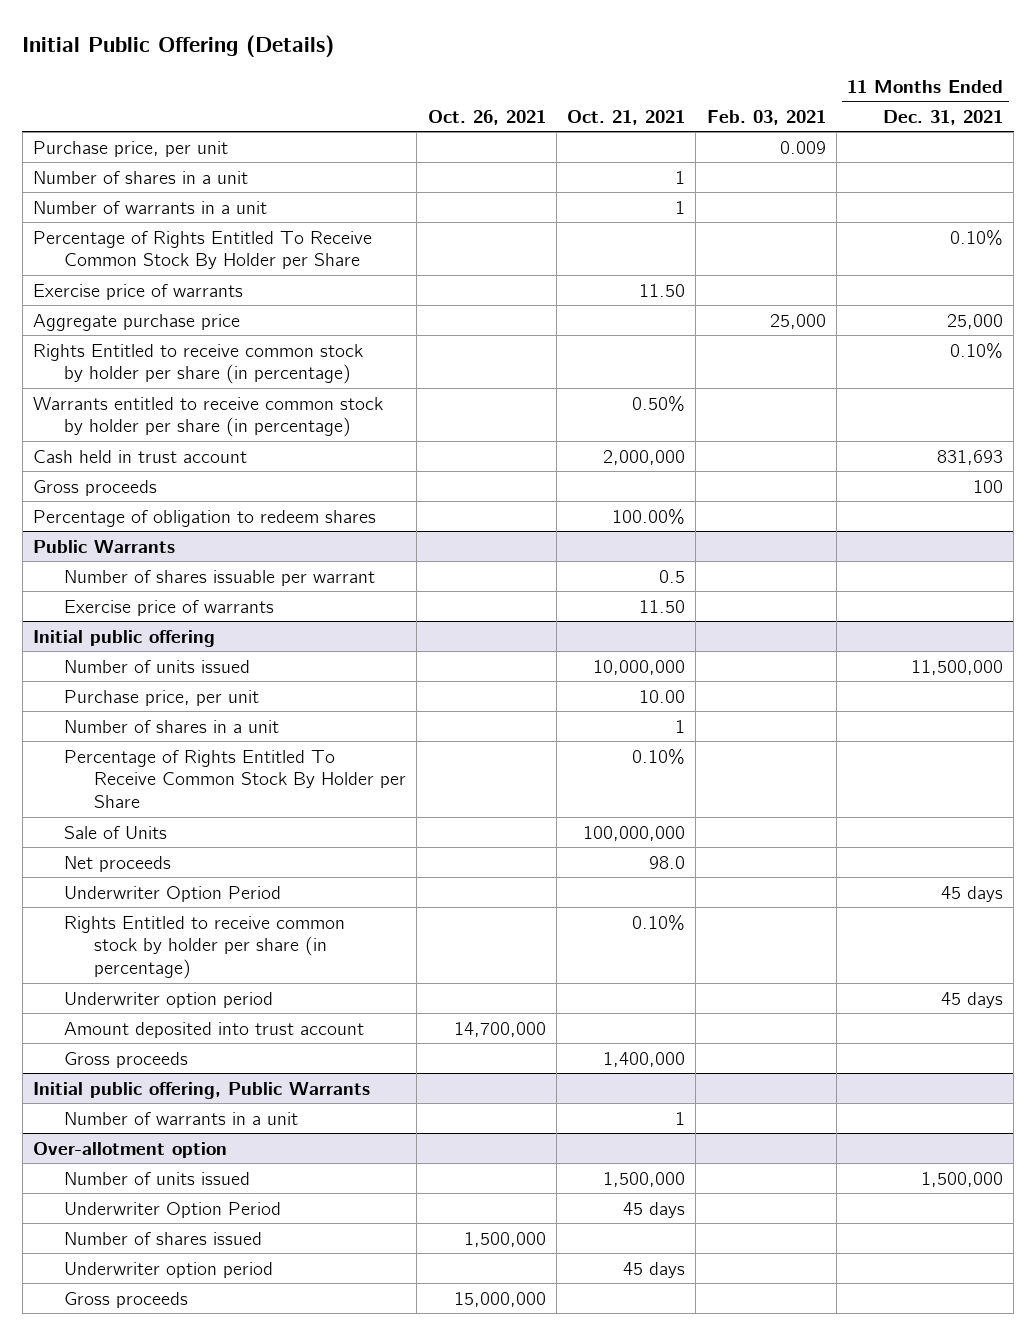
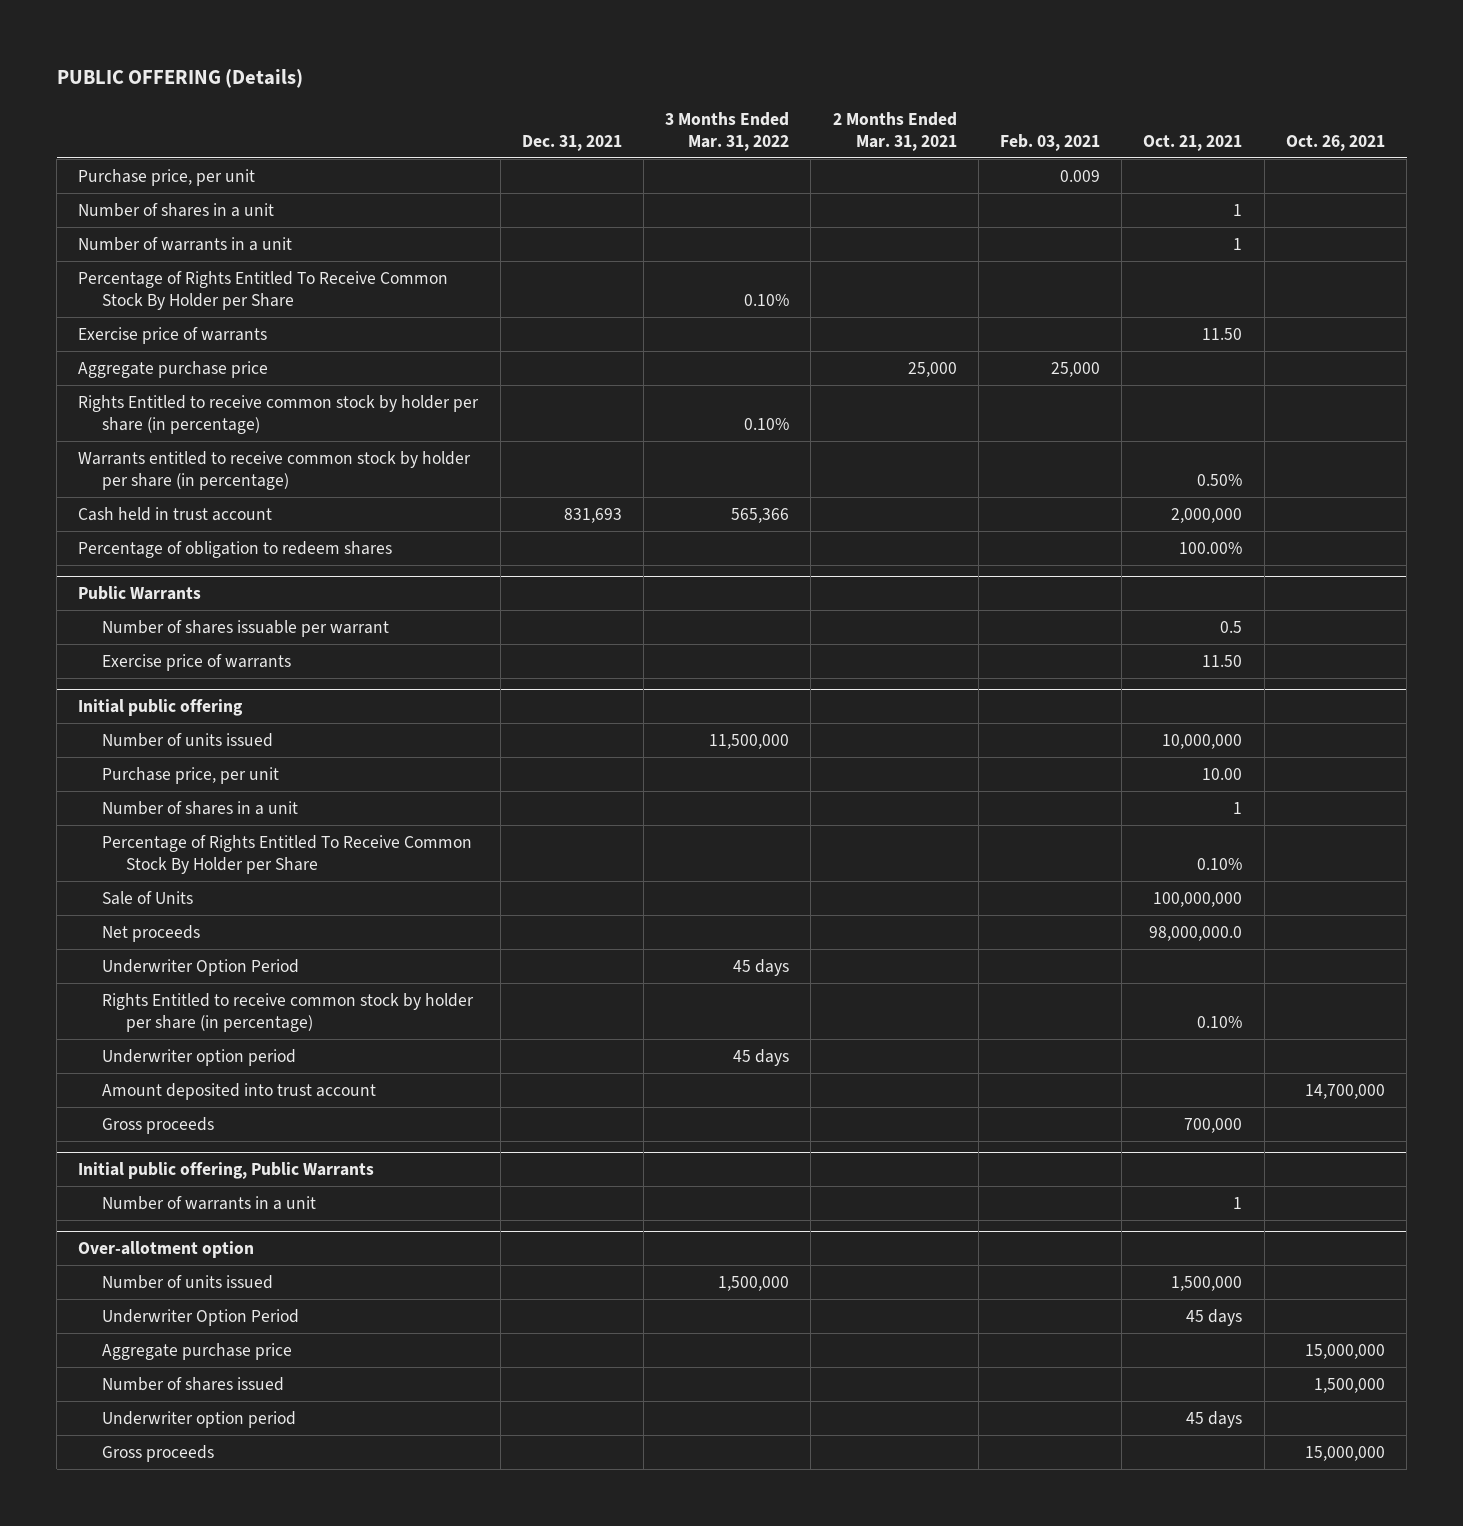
- Initial Public Offering (Details)
+ PUBLIC OFFERING (Details)
- | Oct. 26, 2021 | Oct. 21, 2021 | Feb. 03, 2021 | 11 Months Ended Dec. 31, 2021
+ | Dec. 31, 2021 | 3 Months Ended Mar. 31, 2022 | 2 Months Ended Mar. 31, 2021 | Feb. 03, 2021 | Oct. 21, 2021 | Oct. 26, 2021
- Gross proceeds | | | | 100
@ Initial public offering
- Net proceeds | | 98.0 | |
+ Net proceeds | | | | | 98,000,000.0 |
- Gross proceeds | | 1,400,000 | |
+ Gross proceeds | | | | | 700,000 |
@ Over-allotment option
+ Aggregate purchase price | | | | | | 15,000,000

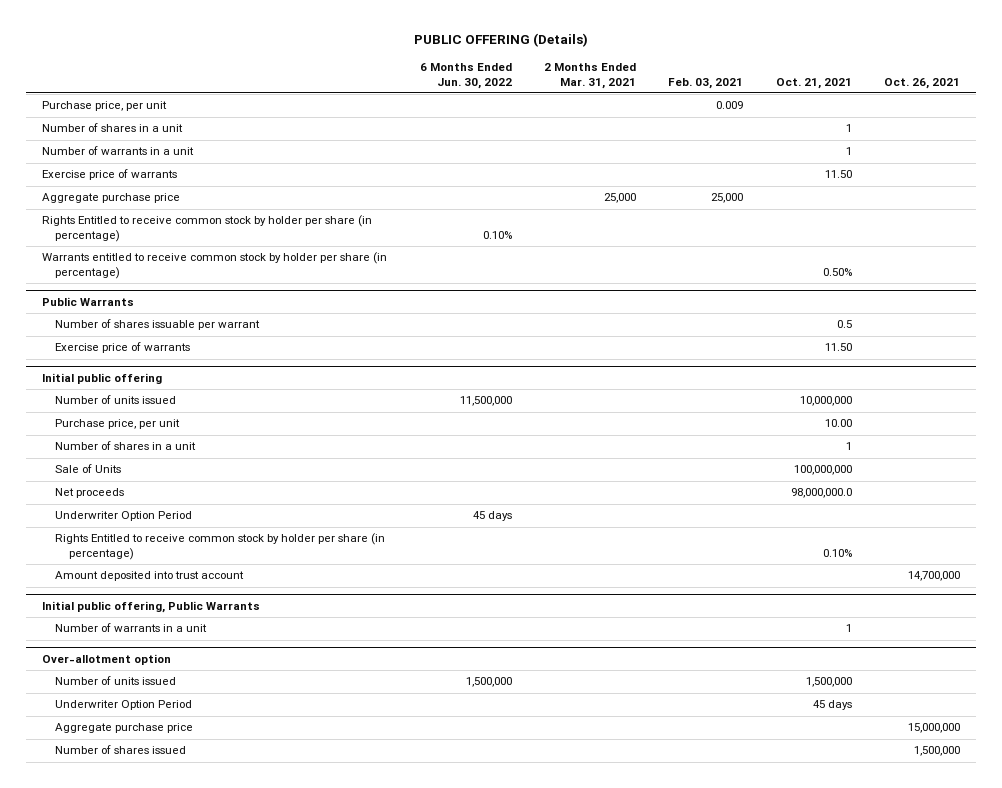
- | Dec. 31, 2021 | 3 Months Ended Mar. 31, 2022 | 2 Months Ended Mar. 31, 2021 | Feb. 03, 2021 | Oct. 21, 2021 | Oct. 26, 2021
+ | 6 Months Ended Jun. 30, 2022 | 2 Months Ended Mar. 31, 2021 | Feb. 03, 2021 | Oct. 21, 2021 | Oct. 26, 2021
- Percentage of Rights Entitled To Receive Common Stock By Holder per Share | | 0.10% | | | |
- Cash held in trust account | 831,693 | 565,366 | | | 2,000,000 |
- Percentage of obligation to redeem shares | | | | | 100.00% |
@ Initial public offering
- Percentage of Rights Entitled To Receive Common Stock By Holder per Share | | | | | 0.10% |
- Underwriter option period | | 45 days | | | |
- Gross proceeds | | | | | 700,000 |
@ Over-allotment option
- Underwriter option period | | | | | 45 days |
- Gross proceeds | | | | | | 15,000,000

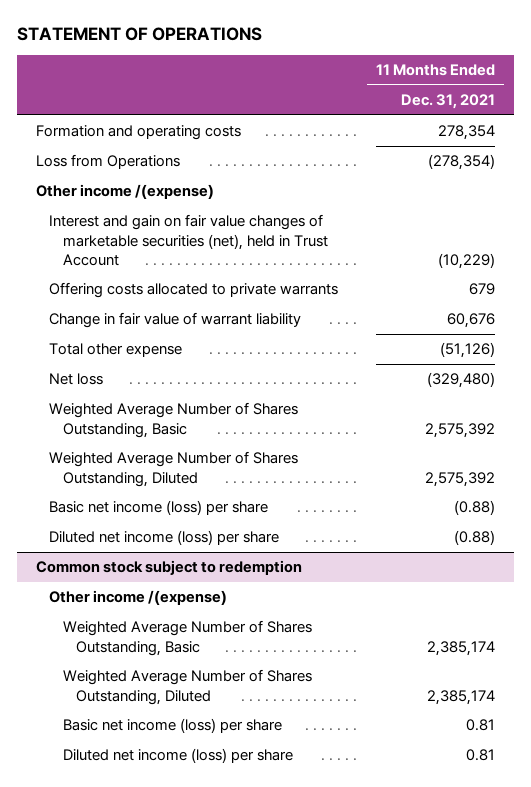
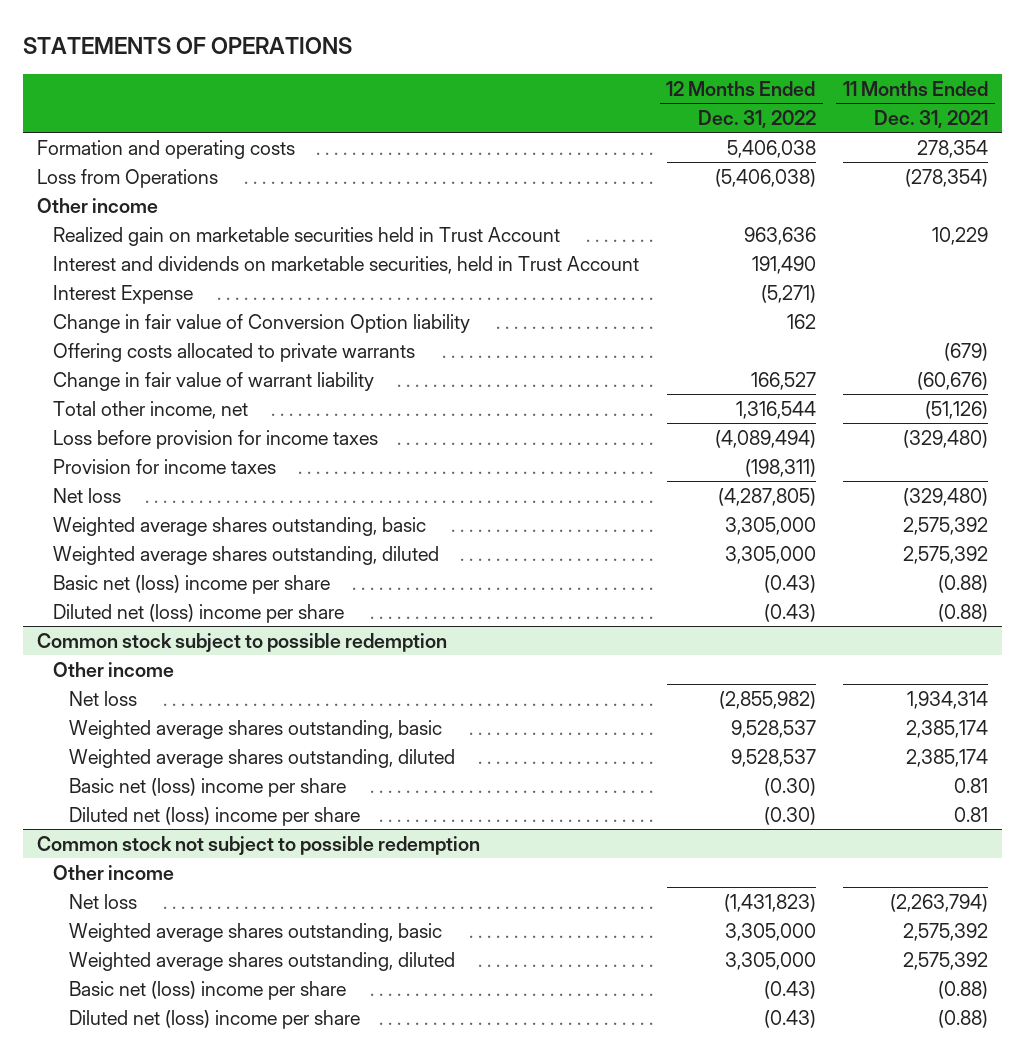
- STATEMENT OF OPERATIONS
+ STATEMENTS OF OPERATIONS
- | 11 Months Ended Dec. 31, 2021
+ | 12 Months Ended Dec. 31, 2022 | 11 Months Ended Dec. 31, 2021
- Other income /(expense)
- Interest and gain on fair value changes of marketable securities (net), held in Trust Account | (10,229)
- Offering costs allocated to private warrants | 679
- Change in fair value of warrant liability | 60,676
- Total other expense | (51,126)
+ Other income
+ Realized gain on marketable securities held in Trust Account | 963,636 | 10,229
+ Interest and dividends on marketable securities, held in Trust Account | 191,490 |
+ Interest Expense | (5,271) |
+ Change in fair value of Conversion Option liability | 162 |
+ Offering costs allocated to private warrants | | (679)
+ Change in fair value of warrant liability | 166,527 | (60,676)
+ Total other income, net | 1,316,544 | (51,126)
+ Loss before provision for income taxes | (4,089,494) | (329,480)
+ Provision for income taxes | (198,311) |
- Weighted Average Number of Shares Outstanding, Basic | 2,575,392
- Weighted Average Number of Shares Outstanding, Diluted | 2,575,392
- Basic net income (loss) per share | (0.88)
- Diluted net income (loss) per share | (0.88)
- Common stock subject to redemption
- Other income /(expense)
- Weighted Average Number of Shares Outstanding, Basic | 2,385,174
- Weighted Average Number of Shares Outstanding, Diluted | 2,385,174
- Basic net income (loss) per share | 0.81
- Diluted net income (loss) per share | 0.81
+ Weighted average shares outstanding, basic | 3,305,000 | 2,575,392
+ Weighted average shares outstanding, diluted | 3,305,000 | 2,575,392
+ Basic net (loss) income per share | (0.43) | (0.88)
+ Diluted net (loss) income per share | (0.43) | (0.88)
+ Common stock subject to possible redemption
+ Other income
+ Net loss | (2,855,982) | 1,934,314
+ Weighted average shares outstanding, basic | 9,528,537 | 2,385,174
+ Weighted average shares outstanding, diluted | 9,528,537 | 2,385,174
+ Basic net (loss) income per share | (0.30) | 0.81
+ Diluted net (loss) income per share | (0.30) | 0.81
+ Common stock not subject to possible redemption
+ Other income
+ Net loss | (1,431,823) | (2,263,794)
+ Weighted average shares outstanding, basic | 3,305,000 | 2,575,392
+ Weighted average shares outstanding, diluted | 3,305,000 | 2,575,392
+ Basic net (loss) income per share | (0.43) | (0.88)
+ Diluted net (loss) income per share | (0.43) | (0.88)

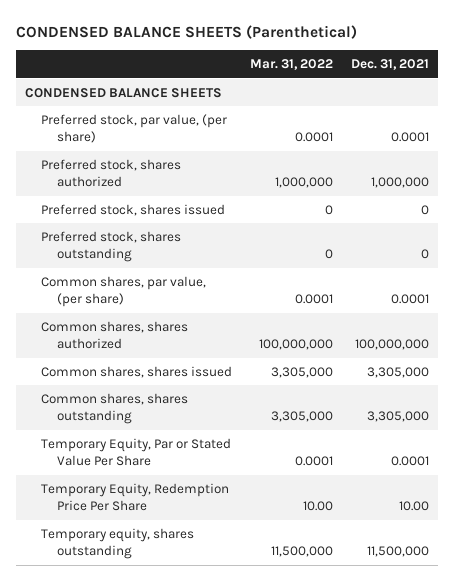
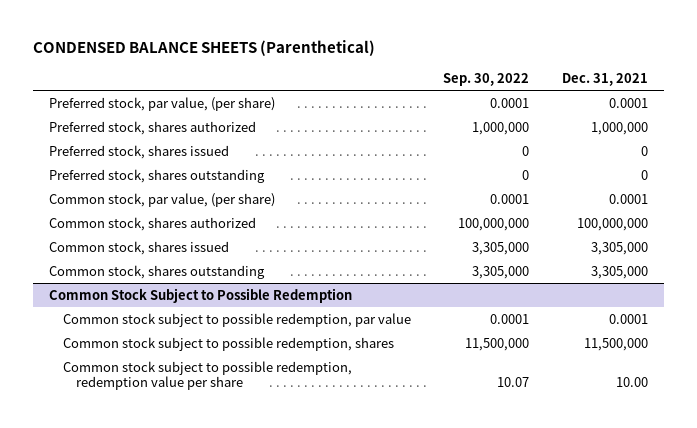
- | Mar. 31, 2022 | Dec. 31, 2021
+ | Sep. 30, 2022 | Dec. 31, 2021
- CONDENSED BALANCE SHEETS
- Common shares, par value, (per share) | 0.0001 | 0.0001
- Common shares, shares authorized | 100,000,000 | 100,000,000
- Common shares, shares issued | 3,305,000 | 3,305,000
- Common shares, shares outstanding | 3,305,000 | 3,305,000
- Temporary Equity, Par or Stated Value Per Share | 0.0001 | 0.0001
- Temporary Equity, Redemption Price Per Share | 10.00 | 10.00
- Temporary equity, shares outstanding | 11,500,000 | 11,500,000
+ Common stock, par value, (per share) | 0.0001 | 0.0001
+ Common stock, shares authorized | 100,000,000 | 100,000,000
+ Common stock, shares issued | 3,305,000 | 3,305,000
+ Common stock, shares outstanding | 3,305,000 | 3,305,000
+ Common Stock Subject to Possible Redemption
+ Common stock subject to possible redemption, par value | 0.0001 | 0.0001
+ Common stock subject to possible redemption, shares | 11,500,000 | 11,500,000
+ Common stock subject to possible redemption, redemption value per share | 10.07 | 10.00

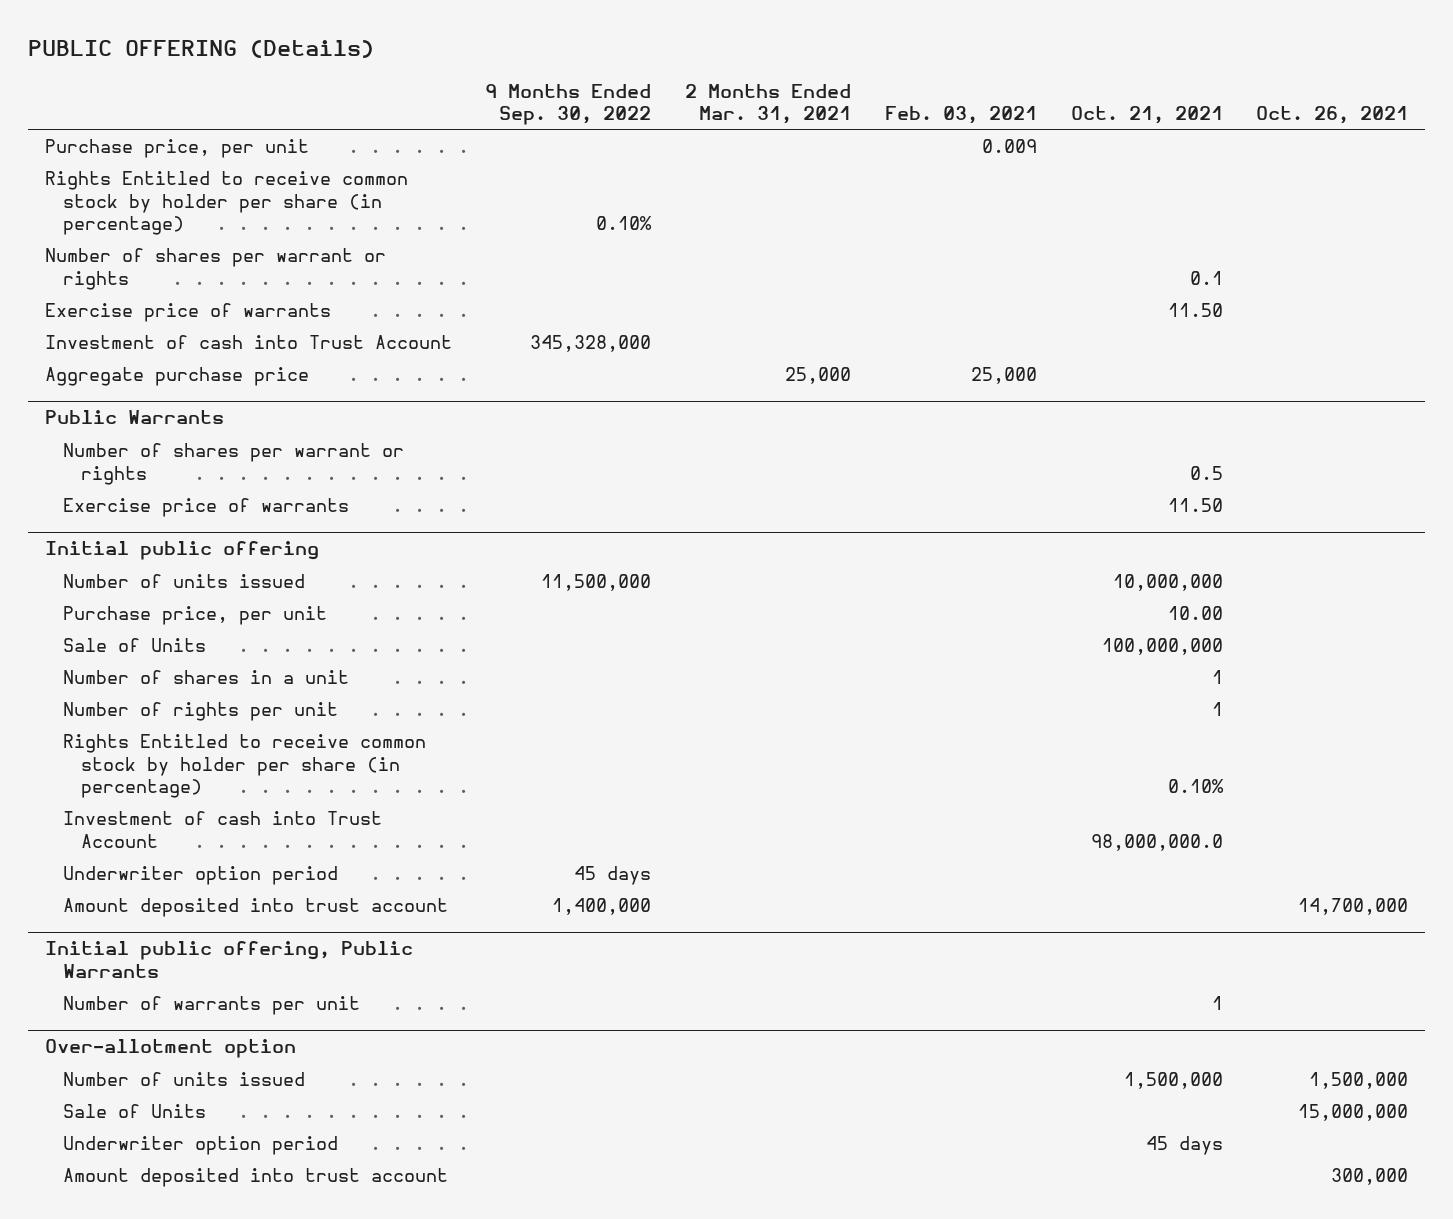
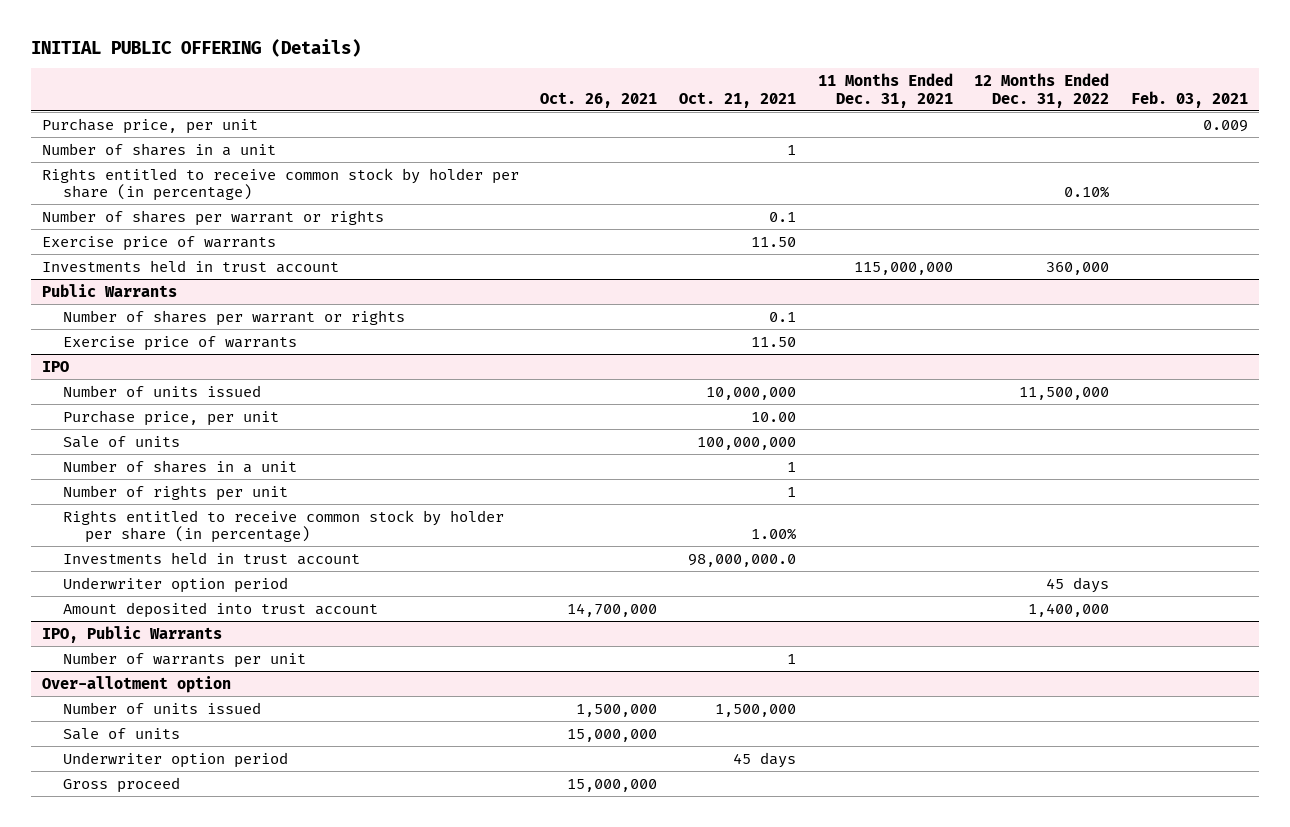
- PUBLIC OFFERING (Details)
+ INITIAL PUBLIC OFFERING (Details)
- | 9 Months Ended Sep. 30, 2022 | 2 Months Ended Mar. 31, 2021 | Feb. 03, 2021 | Oct. 21, 2021 | Oct. 26, 2021
+ | Oct. 26, 2021 | Oct. 21, 2021 | 11 Months Ended Dec. 31, 2021 | 12 Months Ended Dec. 31, 2022 | Feb. 03, 2021
- Rights Entitled to receive common stock by holder per share (in percentage) | 0.10% | | | |
+ Number of shares in a unit | | 1 | | |
+ Rights entitled to receive common stock by holder per share (in percentage) | | | | 0.10% |
- Investment of cash into Trust Account | 345,328,000 | | | |
- Aggregate purchase price | | 25,000 | 25,000 | |
+ Investments held in trust account | | | 115,000,000 | 360,000 |
@ Public Warrants
- Number of shares per warrant or rights | | | | 0.5 |
+ Number of shares per warrant or rights | | 0.1 | | |
- Initial public offering
+ IPO
- Sale of Units | | | | 100,000,000 |
+ Sale of units | | 100,000,000 | | |
- Rights Entitled to receive common stock by holder per share (in percentage) | | | | 0.10% |
- Investment of cash into Trust Account | | | | 98,000,000.0 |
+ Rights entitled to receive common stock by holder per share (in percentage) | | 1.00% | | |
+ Investments held in trust account | | 98,000,000.0 | | |
- Initial public offering, Public Warrants
+ IPO, Public Warrants
@ Over-allotment option
- Sale of Units | | | | | 15,000,000
+ Sale of units | 15,000,000 | | | |
- Amount deposited into trust account | | | | | 300,000
+ Gross proceed | 15,000,000 | | | |

